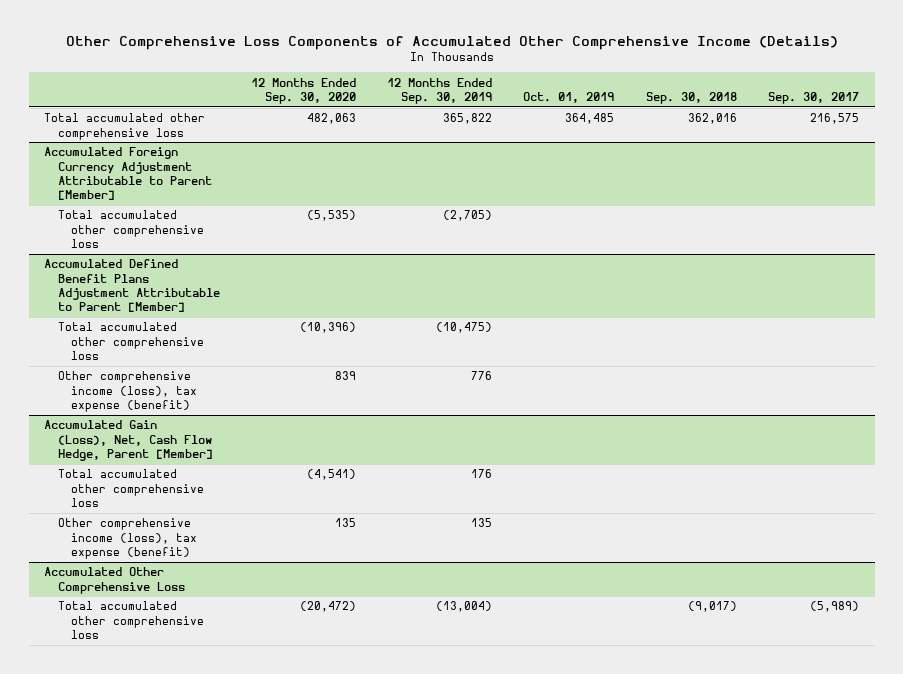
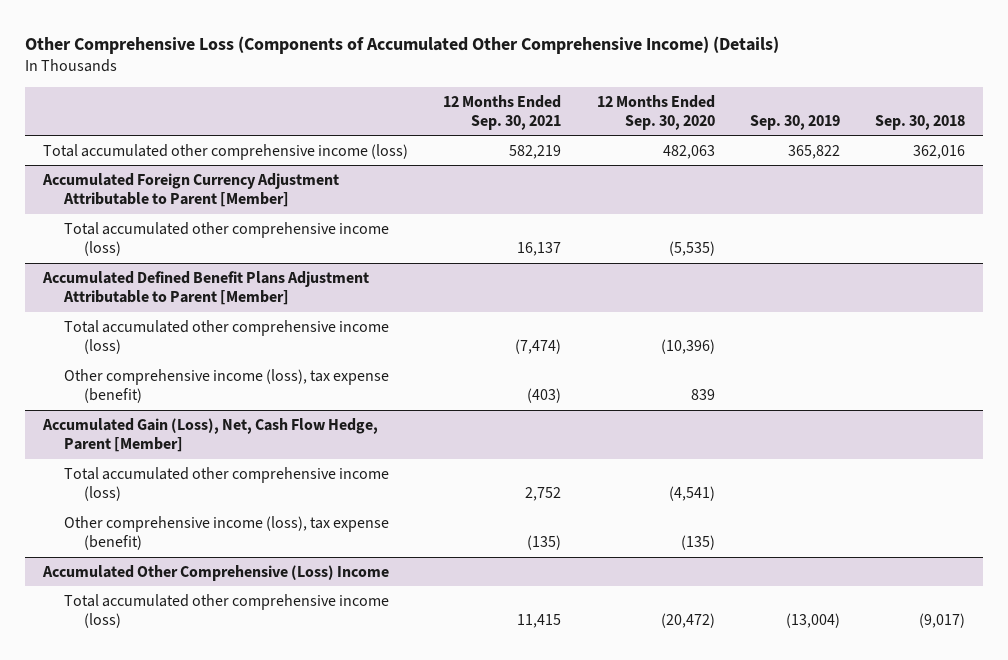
- Other Comprehensive Loss Components of Accumulated Other Comprehensive Income (Details)
+ Other Comprehensive Loss (Components of Accumulated Other Comprehensive Income) (Details)
- | 12 Months Ended Sep. 30, 2020 | 12 Months Ended Sep. 30, 2019 | Oct. 01, 2019 | Sep. 30, 2018 | Sep. 30, 2017
+ | 12 Months Ended Sep. 30, 2021 | 12 Months Ended Sep. 30, 2020 | Sep. 30, 2019 | Sep. 30, 2018
- Total accumulated other comprehensive loss | 482,063 | 365,822 | 364,485 | 362,016 | 216,575
+ Total accumulated other comprehensive income (loss) | 582,219 | 482,063 | 365,822 | 362,016
@ Accumulated Foreign Currency Adjustment Attributable to Parent [Member]
- Total accumulated other comprehensive loss | (5,535) | (2,705) | | |
+ Total accumulated other comprehensive income (loss) | 16,137 | (5,535) | |
@ Accumulated Defined Benefit Plans Adjustment Attributable to Parent [Member]
- Total accumulated other comprehensive loss | (10,396) | (10,475) | | |
+ Total accumulated other comprehensive income (loss) | (7,474) | (10,396) | |
@ Accumulated Gain (Loss), Net, Cash Flow Hedge, Parent [Member]
- Total accumulated other comprehensive loss | (4,541) | 176 | | |
- Other comprehensive income (loss), tax expense (benefit) | 135 | 135 | | |
- Accumulated Other Comprehensive Loss
- Total accumulated other comprehensive loss | (20,472) | (13,004) | | (9,017) | (5,989)
@ Accumulated Gain (Loss), Net, Cash Flow Hedge, Parent [Member]
+ Total accumulated other comprehensive income (loss) | 2,752 | (4,541) | |
+ Other comprehensive income (loss), tax expense (benefit) | (135) | (135) | |
+ Accumulated Other Comprehensive (Loss) Income
+ Total accumulated other comprehensive income (loss) | 11,415 | (20,472) | (13,004) | (9,017)

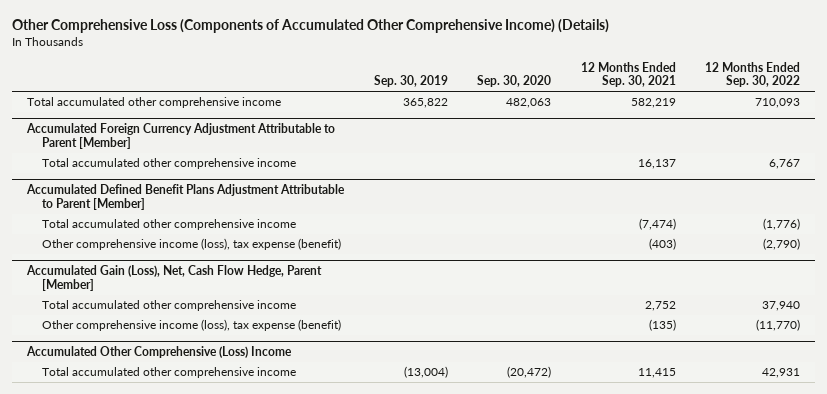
- | 12 Months Ended Sep. 30, 2021 | 12 Months Ended Sep. 30, 2020 | Sep. 30, 2019 | Sep. 30, 2018
+ | Sep. 30, 2019 | Sep. 30, 2020 | 12 Months Ended Sep. 30, 2021 | 12 Months Ended Sep. 30, 2022
- Total accumulated other comprehensive income (loss) | 582,219 | 482,063 | 365,822 | 362,016
+ Total accumulated other comprehensive income | 365,822 | 482,063 | 582,219 | 710,093
@ Accumulated Foreign Currency Adjustment Attributable to Parent [Member]
- Total accumulated other comprehensive income (loss) | 16,137 | (5,535) | |
+ Total accumulated other comprehensive income | | | 16,137 | 6,767
@ Accumulated Defined Benefit Plans Adjustment Attributable to Parent [Member]
- Total accumulated other comprehensive income (loss) | (7,474) | (10,396) | |
+ Total accumulated other comprehensive income | | | (7,474) | (1,776)
@ Accumulated Gain (Loss), Net, Cash Flow Hedge, Parent [Member]
- Total accumulated other comprehensive income (loss) | 2,752 | (4,541) | |
+ Total accumulated other comprehensive income | | | 2,752 | 37,940
@ Accumulated Other Comprehensive (Loss) Income
- Total accumulated other comprehensive income (loss) | 11,415 | (20,472) | (13,004) | (9,017)
+ Total accumulated other comprehensive income | (13,004) | (20,472) | 11,415 | 42,931

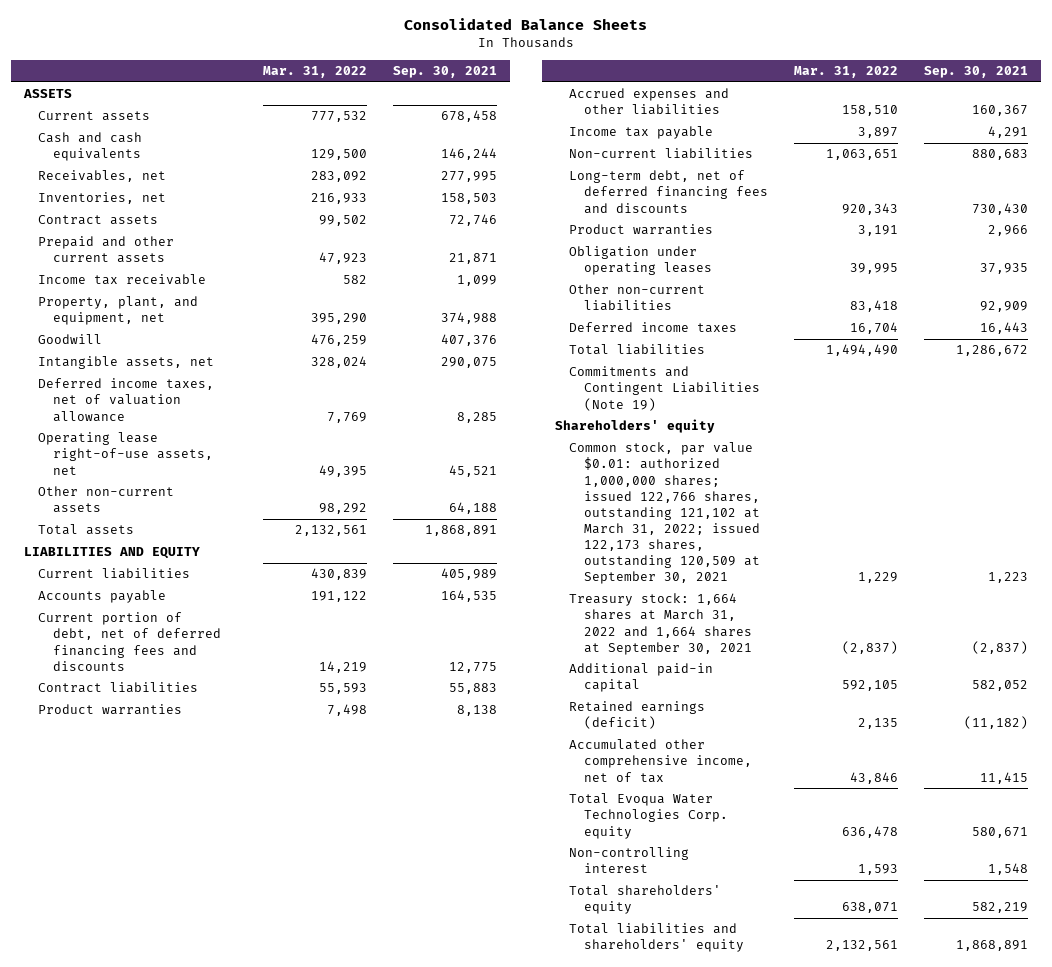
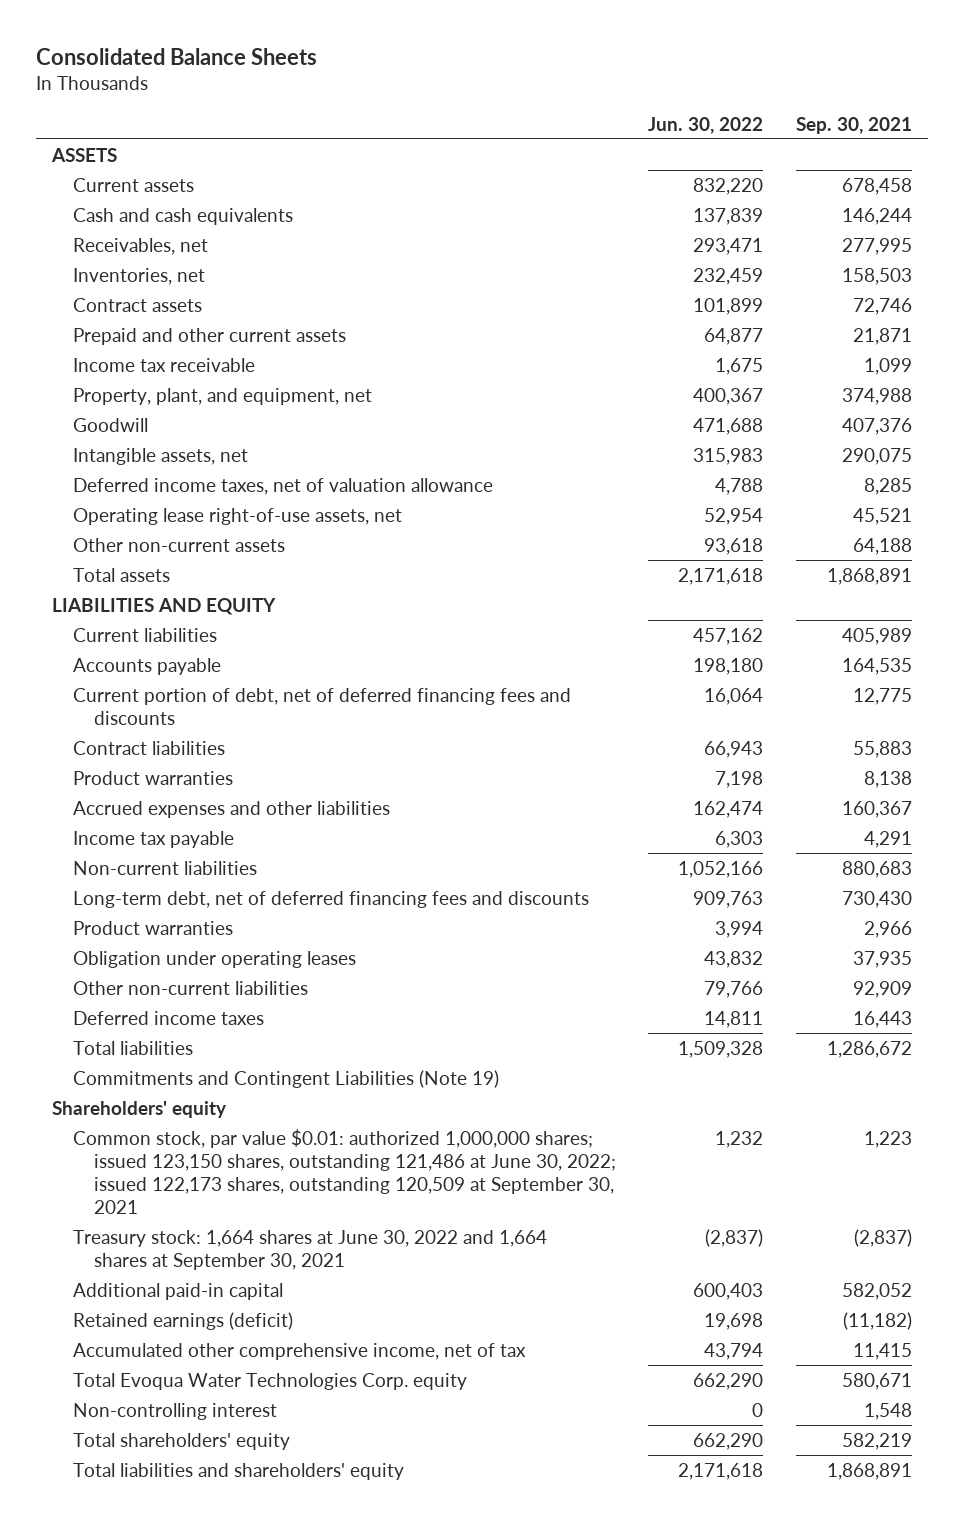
- | Mar. 31, 2022 | Sep. 30, 2021
+ | Jun. 30, 2022 | Sep. 30, 2021
- Common stock, par value $0.01: authorized 1,000,000 shares; issued 122,766 shares, outstanding 121,102 at March 31, 2022; issued 122,173 shares, outstanding 120,509 at September 30, 2021 | 1,229 | 1,223
- Treasury stock: 1,664 shares at March 31, 2022 and 1,664 shares at September 30, 2021 | (2,837) | (2,837)
+ Common stock, par value $0.01: authorized 1,000,000 shares; issued 123,150 shares, outstanding 121,486 at June 30, 2022; issued 122,173 shares, outstanding 120,509 at September 30, 2021 | 1,232 | 1,223
+ Treasury stock: 1,664 shares at June 30, 2022 and 1,664 shares at September 30, 2021 | (2,837) | (2,837)

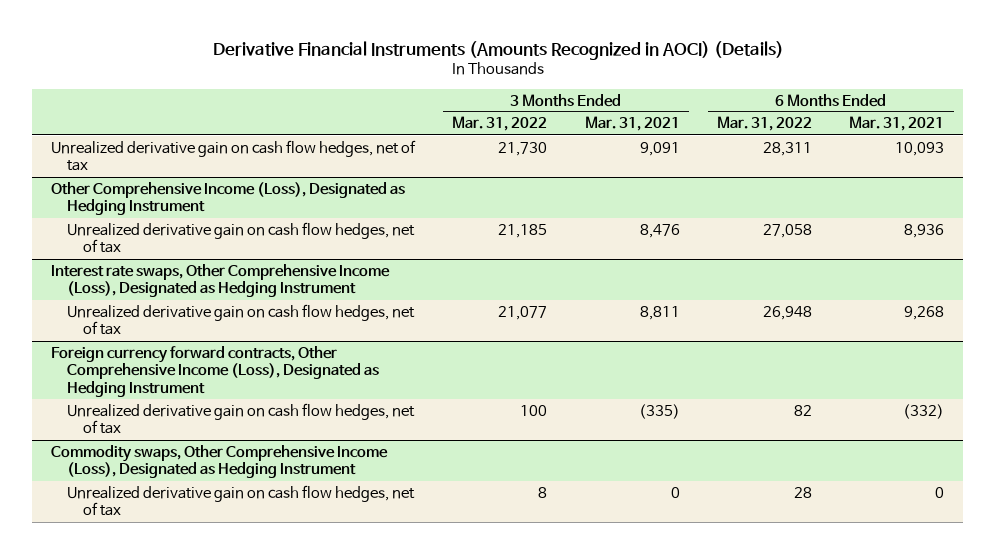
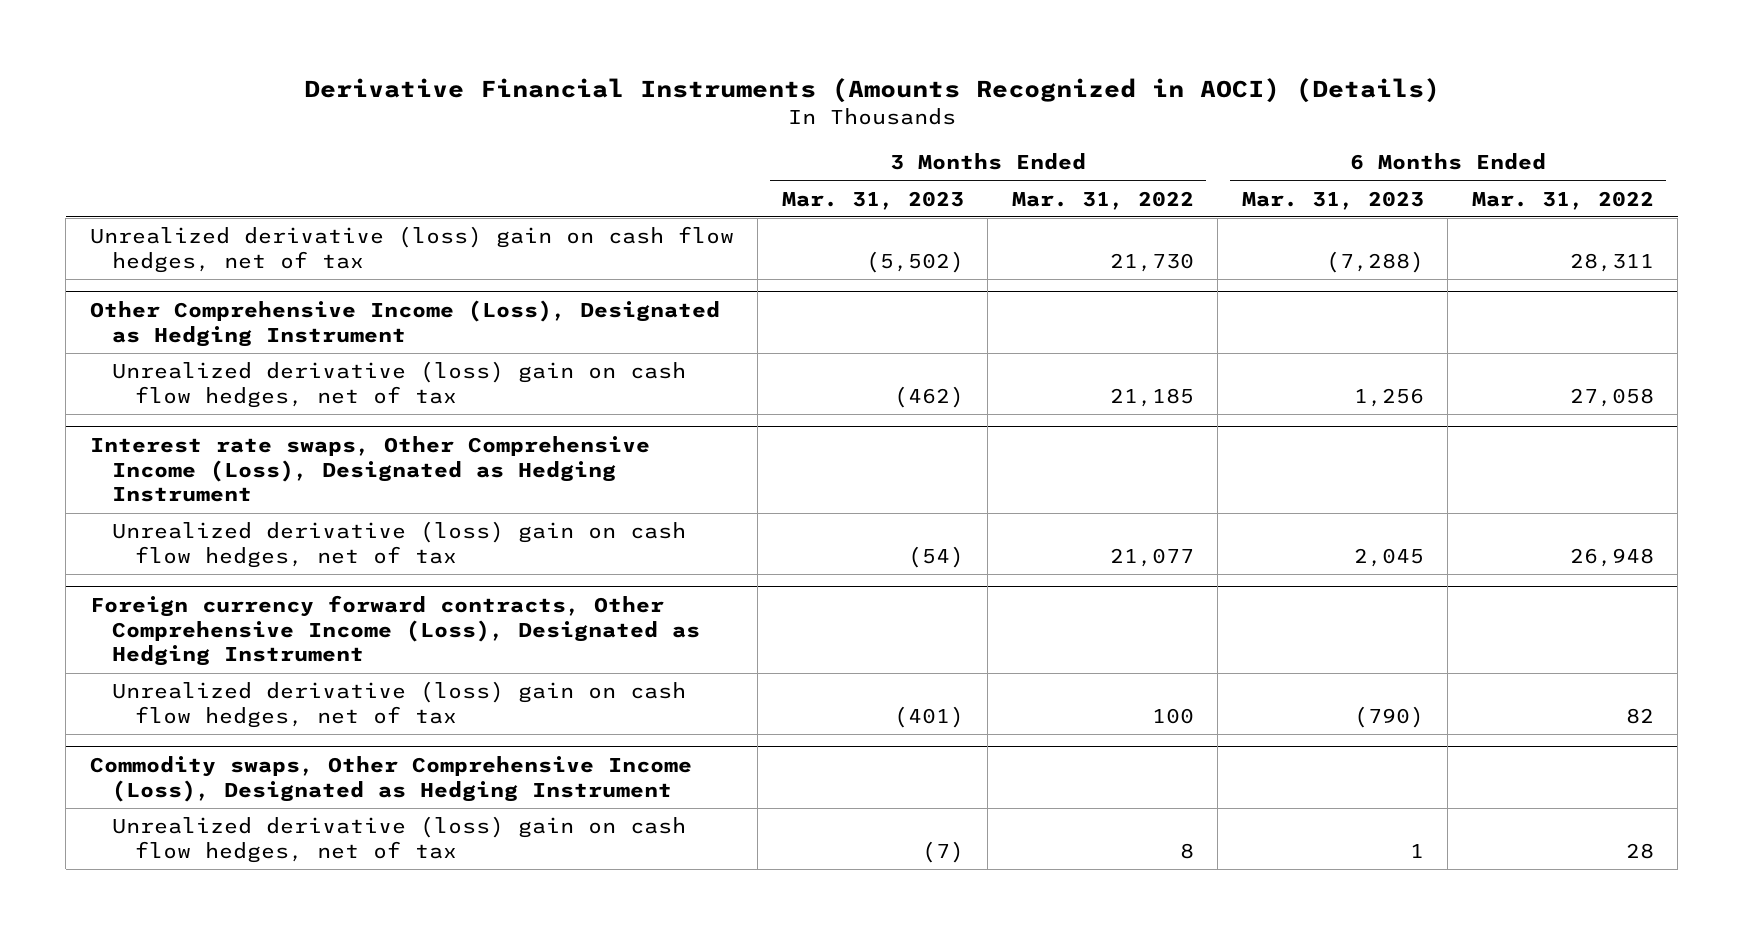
- | 3 Months Ended Mar. 31, 2022 | 3 Months Ended Mar. 31, 2021 | 6 Months Ended Mar. 31, 2022 | 6 Months Ended Mar. 31, 2021
+ | 3 Months Ended Mar. 31, 2023 | 3 Months Ended Mar. 31, 2022 | 6 Months Ended Mar. 31, 2023 | 6 Months Ended Mar. 31, 2022
- Unrealized derivative gain on cash flow hedges, net of tax | 21,730 | 9,091 | 28,311 | 10,093
+ Unrealized derivative (loss) gain on cash flow hedges, net of tax | (5,502) | 21,730 | (7,288) | 28,311
@ Other Comprehensive Income (Loss), Designated as Hedging Instrument
- Unrealized derivative gain on cash flow hedges, net of tax | 21,185 | 8,476 | 27,058 | 8,936
+ Unrealized derivative (loss) gain on cash flow hedges, net of tax | (462) | 21,185 | 1,256 | 27,058
@ Interest rate swaps, Other Comprehensive Income (Loss), Designated as Hedging Instrument
- Unrealized derivative gain on cash flow hedges, net of tax | 21,077 | 8,811 | 26,948 | 9,268
+ Unrealized derivative (loss) gain on cash flow hedges, net of tax | (54) | 21,077 | 2,045 | 26,948
@ Foreign currency forward contracts, Other Comprehensive Income (Loss), Designated as Hedging Instrument
- Unrealized derivative gain on cash flow hedges, net of tax | 100 | (335) | 82 | (332)
+ Unrealized derivative (loss) gain on cash flow hedges, net of tax | (401) | 100 | (790) | 82
@ Commodity swaps, Other Comprehensive Income (Loss), Designated as Hedging Instrument
- Unrealized derivative gain on cash flow hedges, net of tax | 8 | 0 | 28 | 0
+ Unrealized derivative (loss) gain on cash flow hedges, net of tax | (7) | 8 | 1 | 28

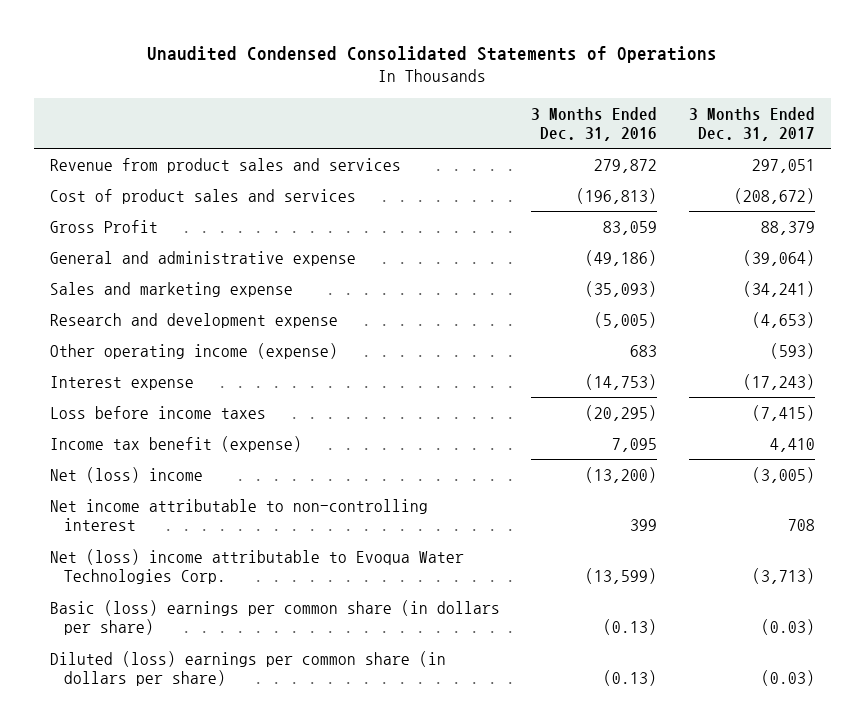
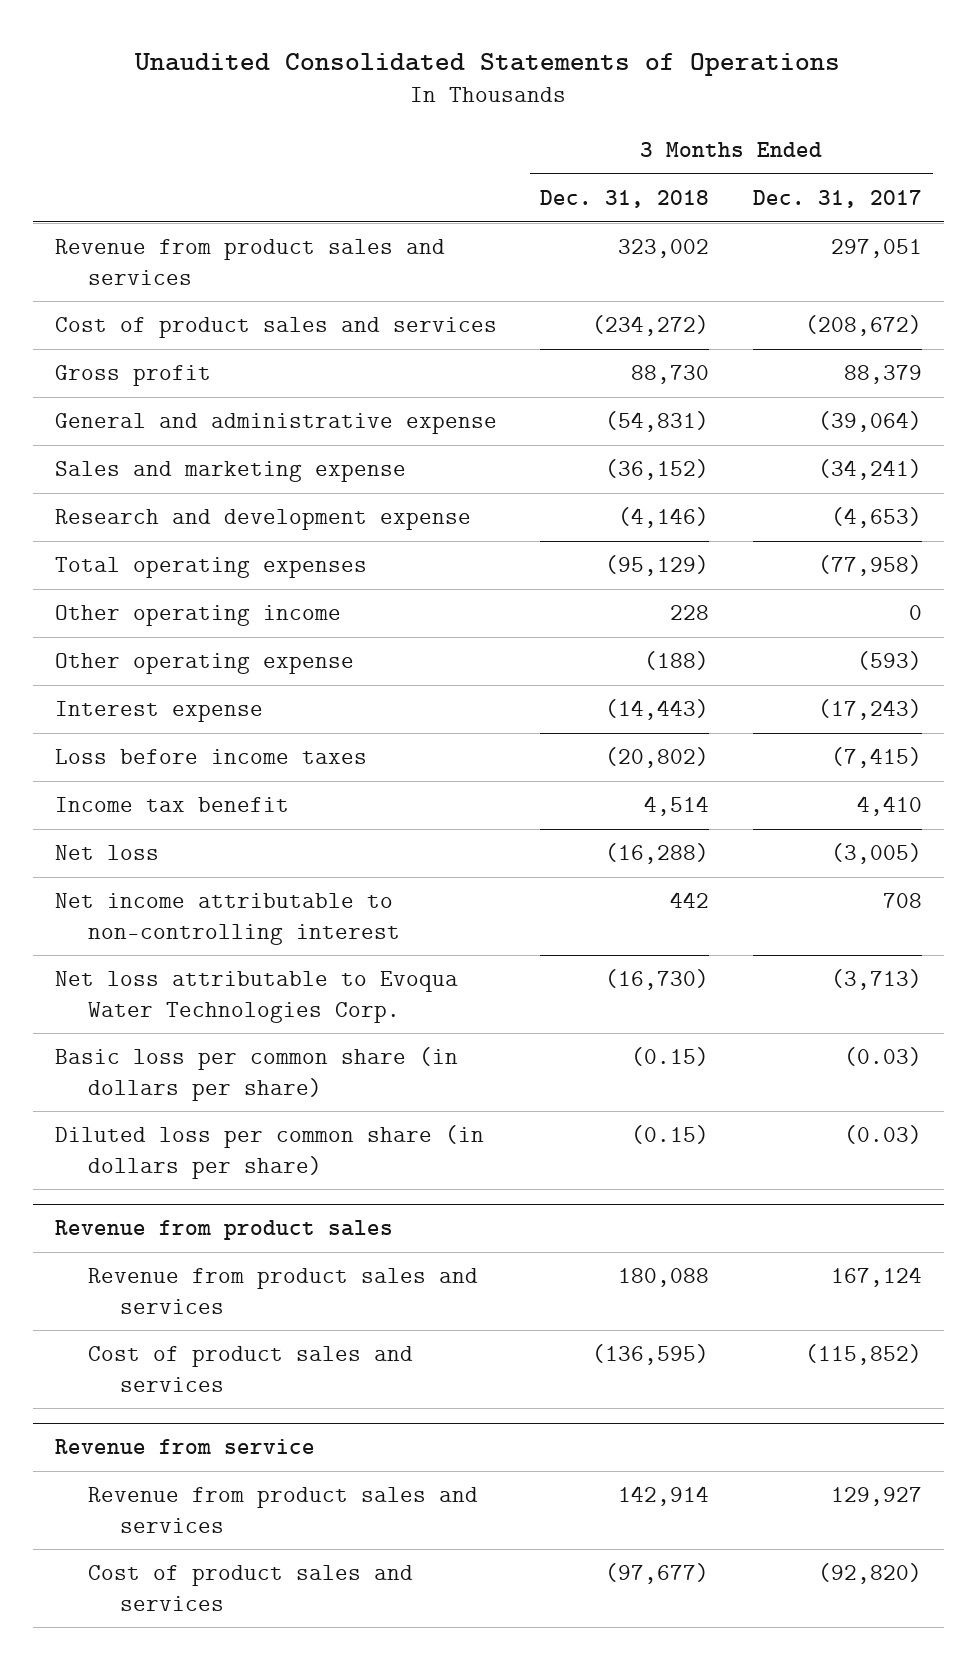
- Unaudited Condensed Consolidated Statements of Operations
+ Unaudited Consolidated Statements of Operations
- | 3 Months Ended Dec. 31, 2016 | 3 Months Ended Dec. 31, 2017
+ | 3 Months Ended Dec. 31, 2018 | 3 Months Ended Dec. 31, 2017
- Gross Profit | 83,059 | 88,379
+ Gross profit | 88,730 | 88,379
- Other operating income (expense) | 683 | (593)
+ Total operating expenses | (95,129) | (77,958)
+ Other operating income | 228 | 0
+ Other operating expense | (188) | (593)
- Income tax benefit (expense) | 7,095 | 4,410
- Net (loss) income | (13,200) | (3,005)
+ Income tax benefit | 4,514 | 4,410
+ Net loss | (16,288) | (3,005)
- Net (loss) income attributable to Evoqua Water Technologies Corp. | (13,599) | (3,713)
- Basic (loss) earnings per common share (in dollars per share) | (0.13) | (0.03)
- Diluted (loss) earnings per common share (in dollars per share) | (0.13) | (0.03)
+ Net loss attributable to Evoqua Water Technologies Corp. | (16,730) | (3,713)
+ Basic loss per common share (in dollars per share) | (0.15) | (0.03)
+ Diluted loss per common share (in dollars per share) | (0.15) | (0.03)
+ Revenue from product sales
+ Revenue from product sales and services | 180,088 | 167,124
+ Cost of product sales and services | (136,595) | (115,852)
+ Revenue from service
+ Revenue from product sales and services | 142,914 | 129,927
+ Cost of product sales and services | (97,677) | (92,820)

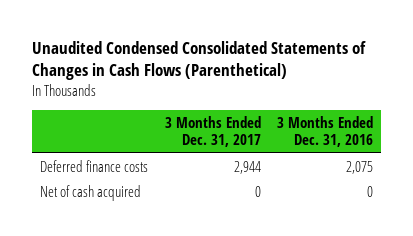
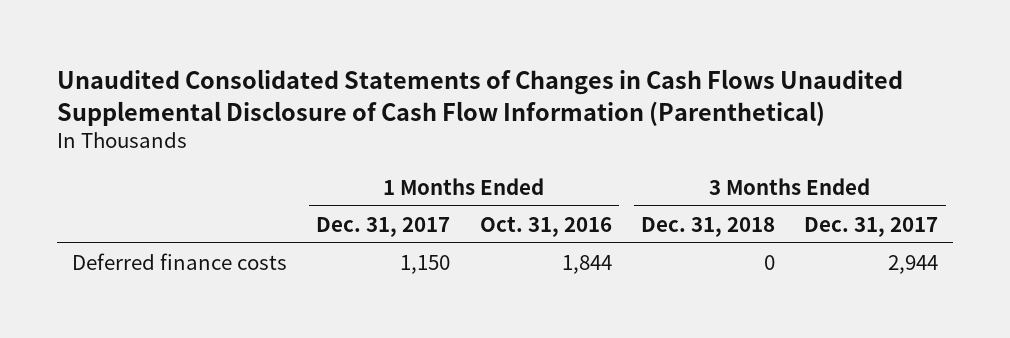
- Unaudited Condensed Consolidated Statements of Changes in Cash Flows (Parenthetical)
+ Unaudited Consolidated Statements of Changes in Cash Flows Unaudited Supplemental Disclosure of Cash Flow Information (Parenthetical)
- | 3 Months Ended Dec. 31, 2017 | 3 Months Ended Dec. 31, 2016
+ | 1 Months Ended Dec. 31, 2017 | 1 Months Ended Oct. 31, 2016 | 3 Months Ended Dec. 31, 2018 | 3 Months Ended Dec. 31, 2017
- Net of cash acquired | 0 | 0

